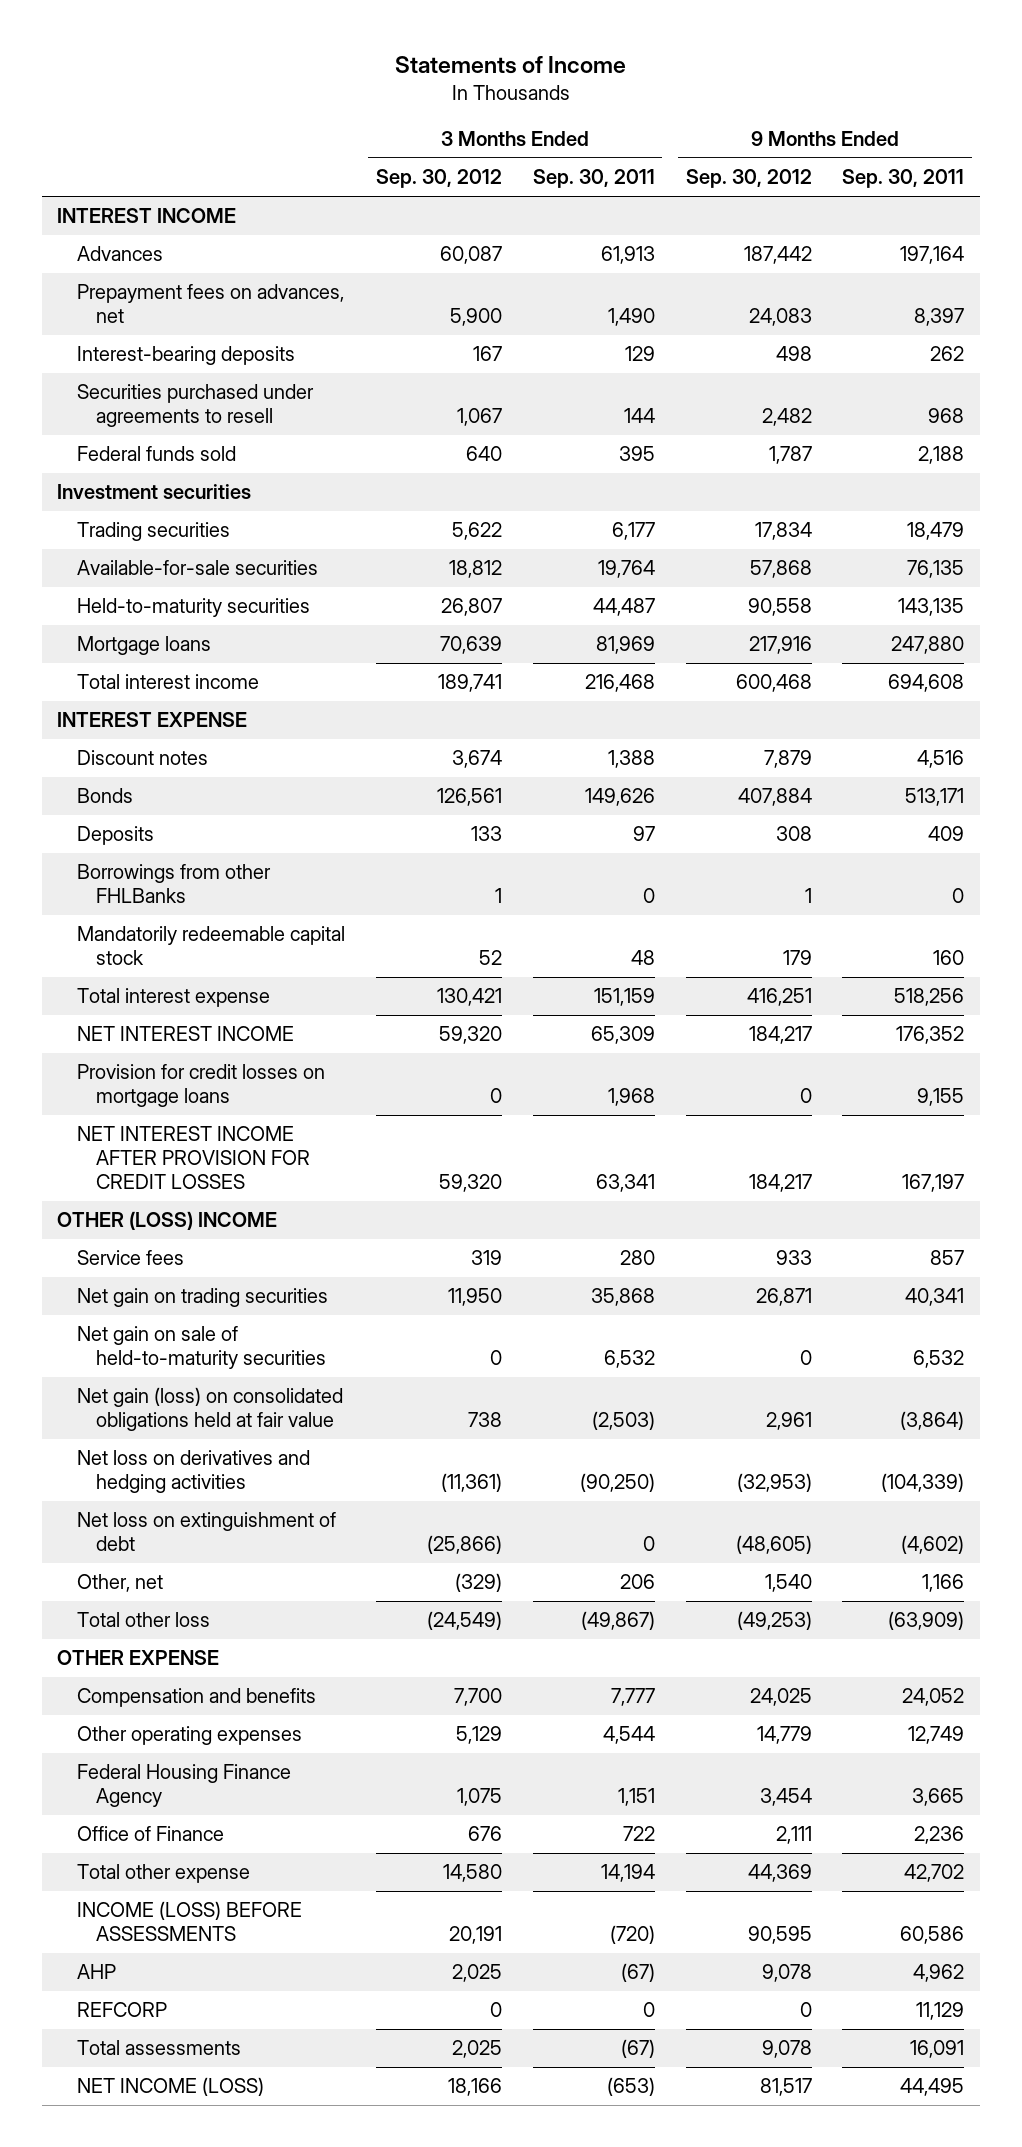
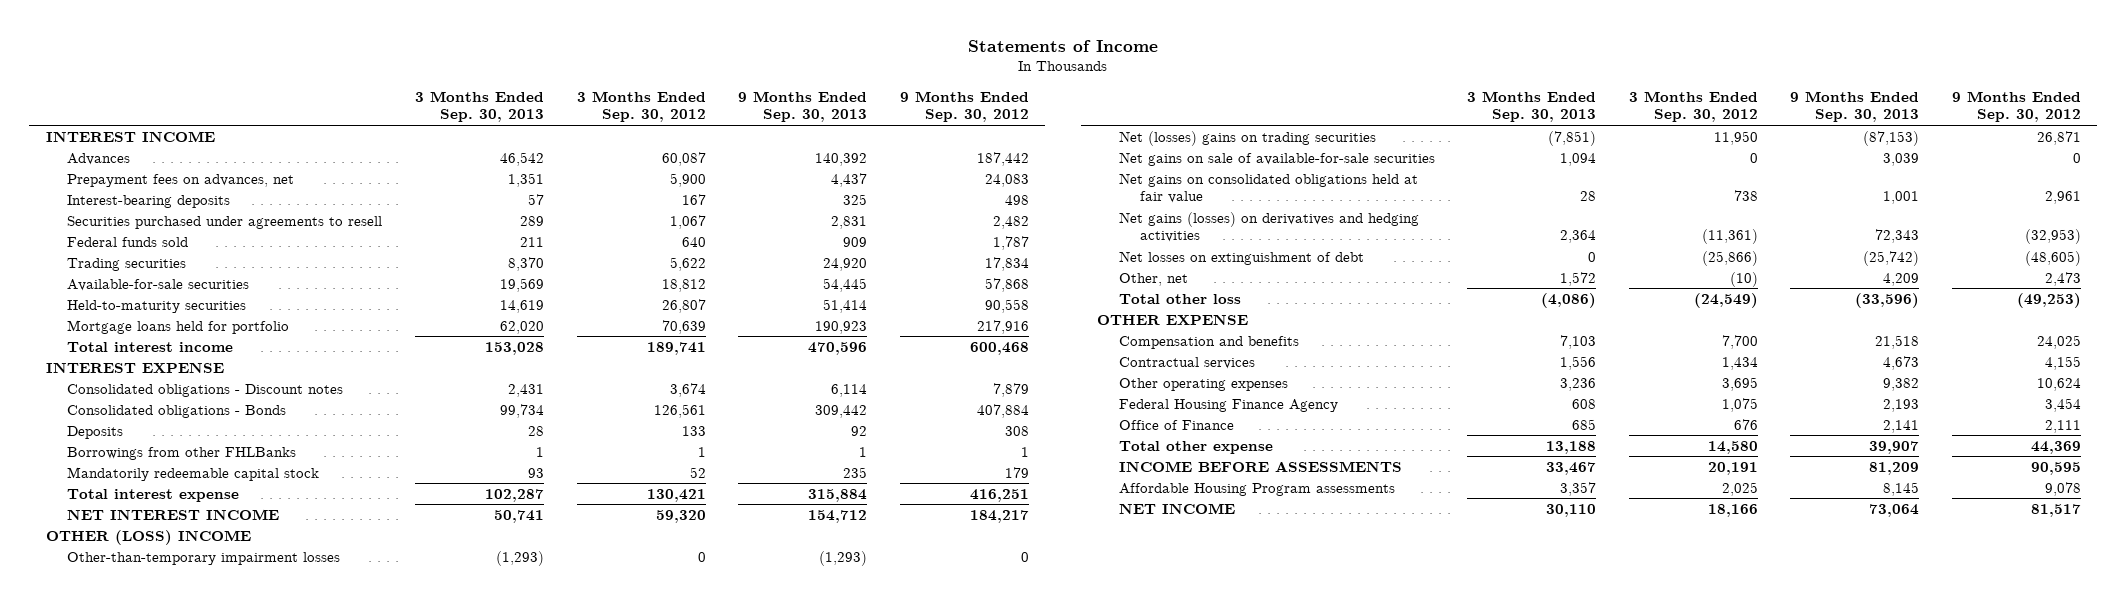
- | 3 Months Ended Sep. 30, 2012 | 3 Months Ended Sep. 30, 2011 | 9 Months Ended Sep. 30, 2012 | 9 Months Ended Sep. 30, 2011
+ | 3 Months Ended Sep. 30, 2013 | 3 Months Ended Sep. 30, 2012 | 9 Months Ended Sep. 30, 2013 | 9 Months Ended Sep. 30, 2012
- Investment securities
- Mortgage loans | 70,639 | 81,969 | 217,916 | 247,880
+ Mortgage loans held for portfolio | 62,020 | 70,639 | 190,923 | 217,916
- Discount notes | 3,674 | 1,388 | 7,879 | 4,516
- Bonds | 126,561 | 149,626 | 407,884 | 513,171
+ Consolidated obligations - Discount notes | 2,431 | 3,674 | 6,114 | 7,879
+ Consolidated obligations - Bonds | 99,734 | 126,561 | 309,442 | 407,884
- Provision for credit losses on mortgage loans | 0 | 1,968 | 0 | 9,155
- NET INTEREST INCOME AFTER PROVISION FOR CREDIT LOSSES | 59,320 | 63,341 | 184,217 | 167,197
- Service fees | 319 | 280 | 933 | 857
- Net gain on trading securities | 11,950 | 35,868 | 26,871 | 40,341
- Net gain on sale of held-to-maturity securities | 0 | 6,532 | 0 | 6,532
- Net gain (loss) on consolidated obligations held at fair value | 738 | (2,503) | 2,961 | (3,864)
- Net loss on derivatives and hedging activities | (11,361) | (90,250) | (32,953) | (104,339)
- Net loss on extinguishment of debt | (25,866) | 0 | (48,605) | (4,602)
- Other, net | (329) | 206 | 1,540 | 1,166
+ Other-than-temporary impairment losses | (1,293) | 0 | (1,293) | 0
+ Net (losses) gains on trading securities | (7,851) | 11,950 | (87,153) | 26,871
+ Net gains on sale of available-for-sale securities | 1,094 | 0 | 3,039 | 0
+ Net gains on consolidated obligations held at fair value | 28 | 738 | 1,001 | 2,961
+ Net gains (losses) on derivatives and hedging activities | 2,364 | (11,361) | 72,343 | (32,953)
+ Net losses on extinguishment of debt | 0 | (25,866) | (25,742) | (48,605)
+ Other, net | 1,572 | (10) | 4,209 | 2,473
- Other operating expenses | 5,129 | 4,544 | 14,779 | 12,749
+ Contractual services | 1,556 | 1,434 | 4,673 | 4,155
+ Other operating expenses | 3,236 | 3,695 | 9,382 | 10,624
- INCOME (LOSS) BEFORE ASSESSMENTS | 20,191 | (720) | 90,595 | 60,586
- AHP | 2,025 | (67) | 9,078 | 4,962
- REFCORP | 0 | 0 | 0 | 11,129
- Total assessments | 2,025 | (67) | 9,078 | 16,091
- NET INCOME (LOSS) | 18,166 | (653) | 81,517 | 44,495
+ INCOME BEFORE ASSESSMENTS | 33,467 | 20,191 | 81,209 | 90,595
+ Affordable Housing Program assessments | 3,357 | 2,025 | 8,145 | 9,078
+ NET INCOME | 30,110 | 18,166 | 73,064 | 81,517

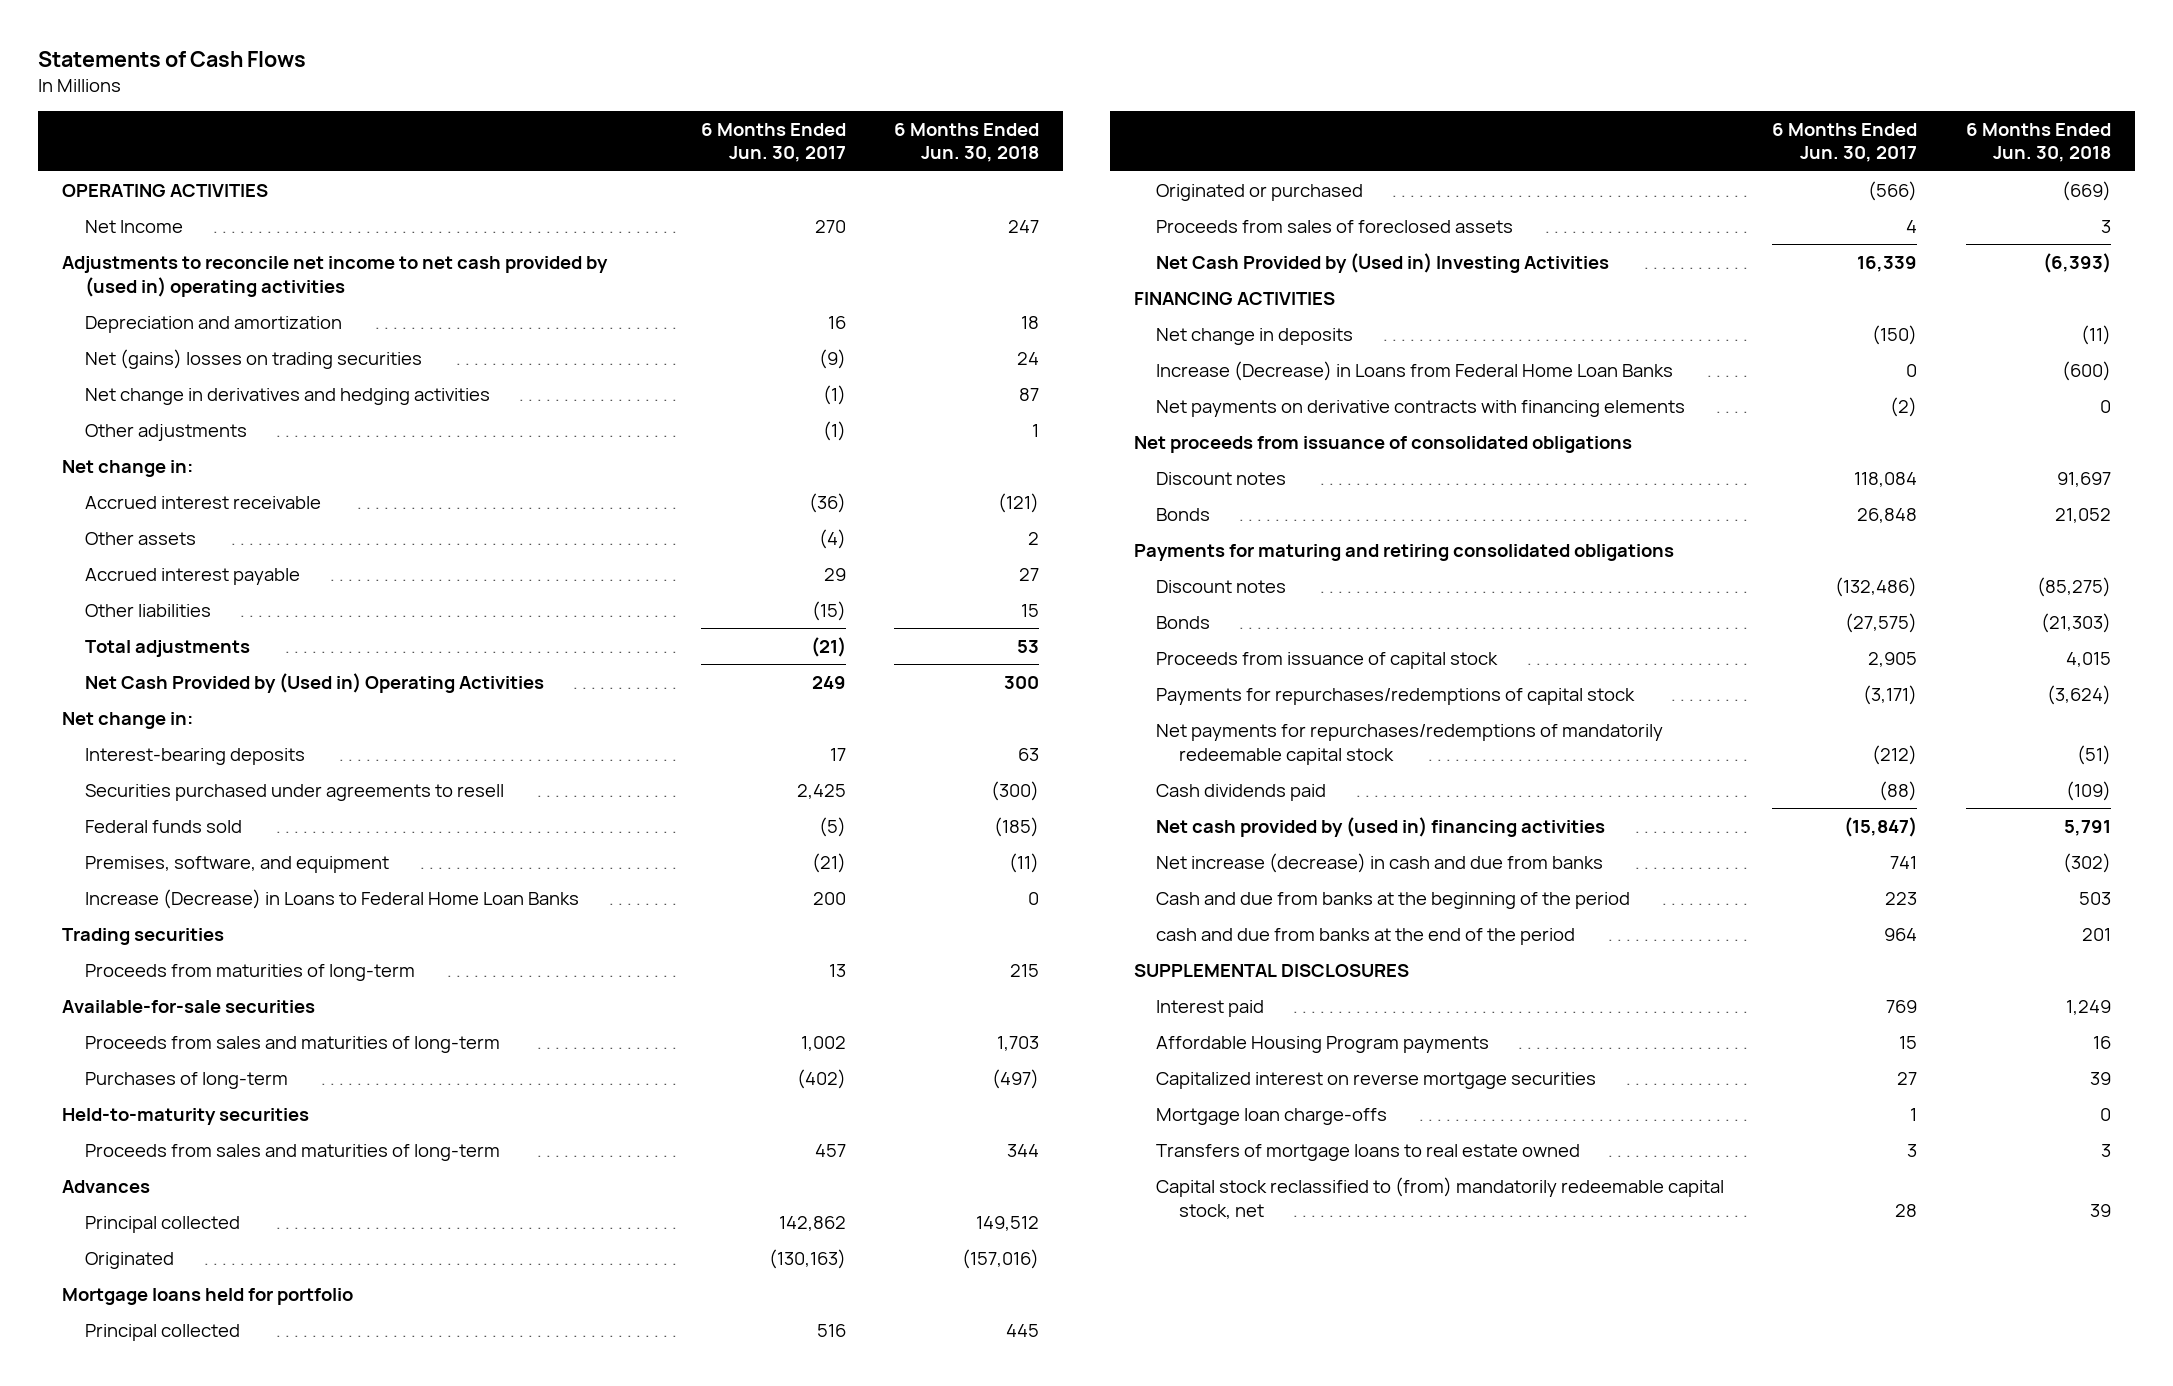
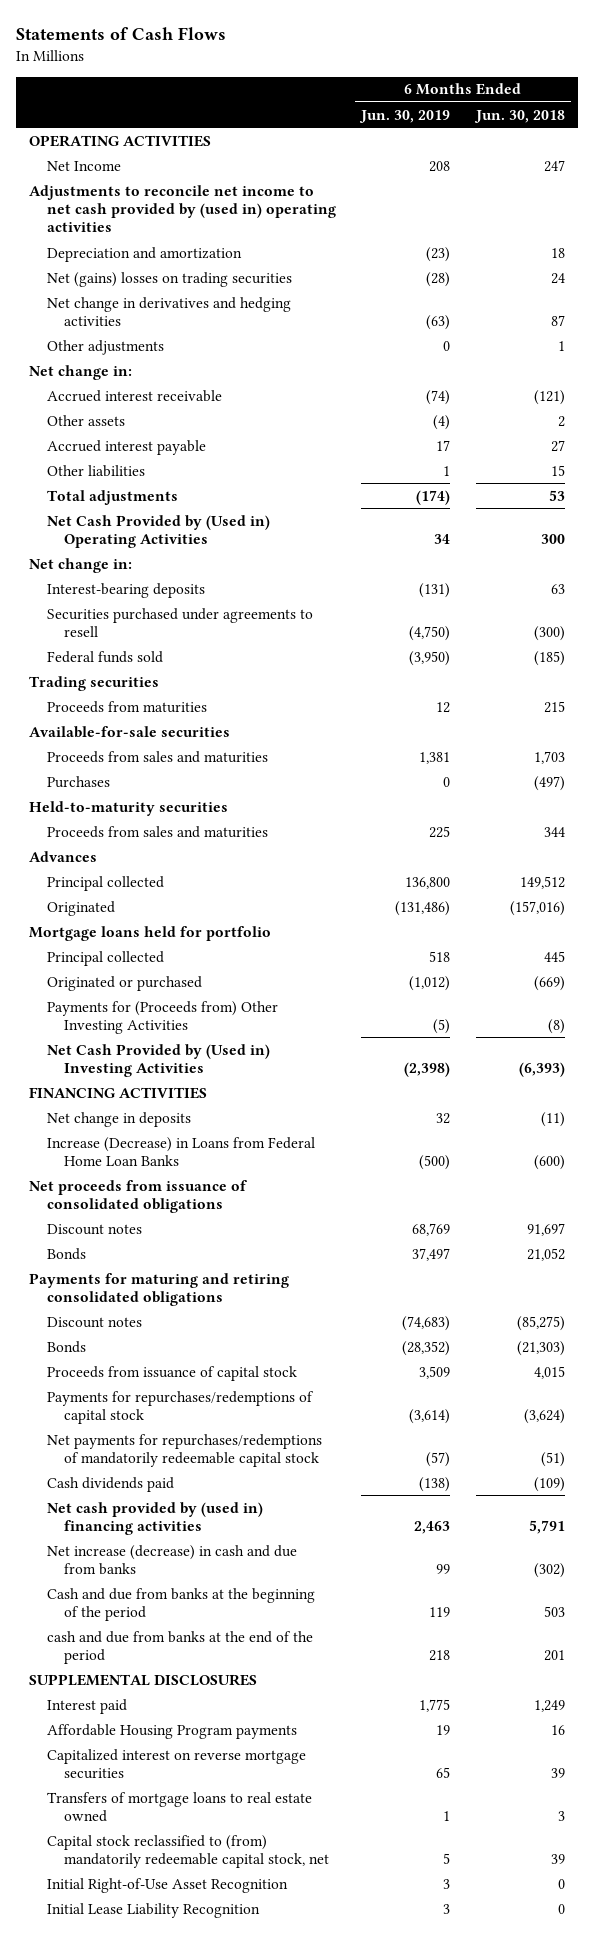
- | 6 Months Ended Jun. 30, 2017 | 6 Months Ended Jun. 30, 2018
+ | 6 Months Ended Jun. 30, 2019 | 6 Months Ended Jun. 30, 2018
- Premises, software, and equipment | (21) | (11)
- Increase (Decrease) in Loans to Federal Home Loan Banks | 200 | 0
- Proceeds from maturities of long-term | 13 | 215
+ Proceeds from maturities | 12 | 215
- Proceeds from sales and maturities of long-term | 1,002 | 1,703
- Purchases of long-term | (402) | (497)
+ Proceeds from sales and maturities | 1,381 | 1,703
+ Purchases | 0 | (497)
- Proceeds from sales and maturities of long-term | 457 | 344
+ Proceeds from sales and maturities | 225 | 344
- Proceeds from sales of foreclosed assets | 4 | 3
+ Payments for (Proceeds from) Other Investing Activities | (5) | (8)
- Net payments on derivative contracts with financing elements | (2) | 0
- Mortgage loan charge-offs | 1 | 0
+ Initial Right-of-Use Asset Recognition | 3 | 0
+ Initial Lease Liability Recognition | 3 | 0

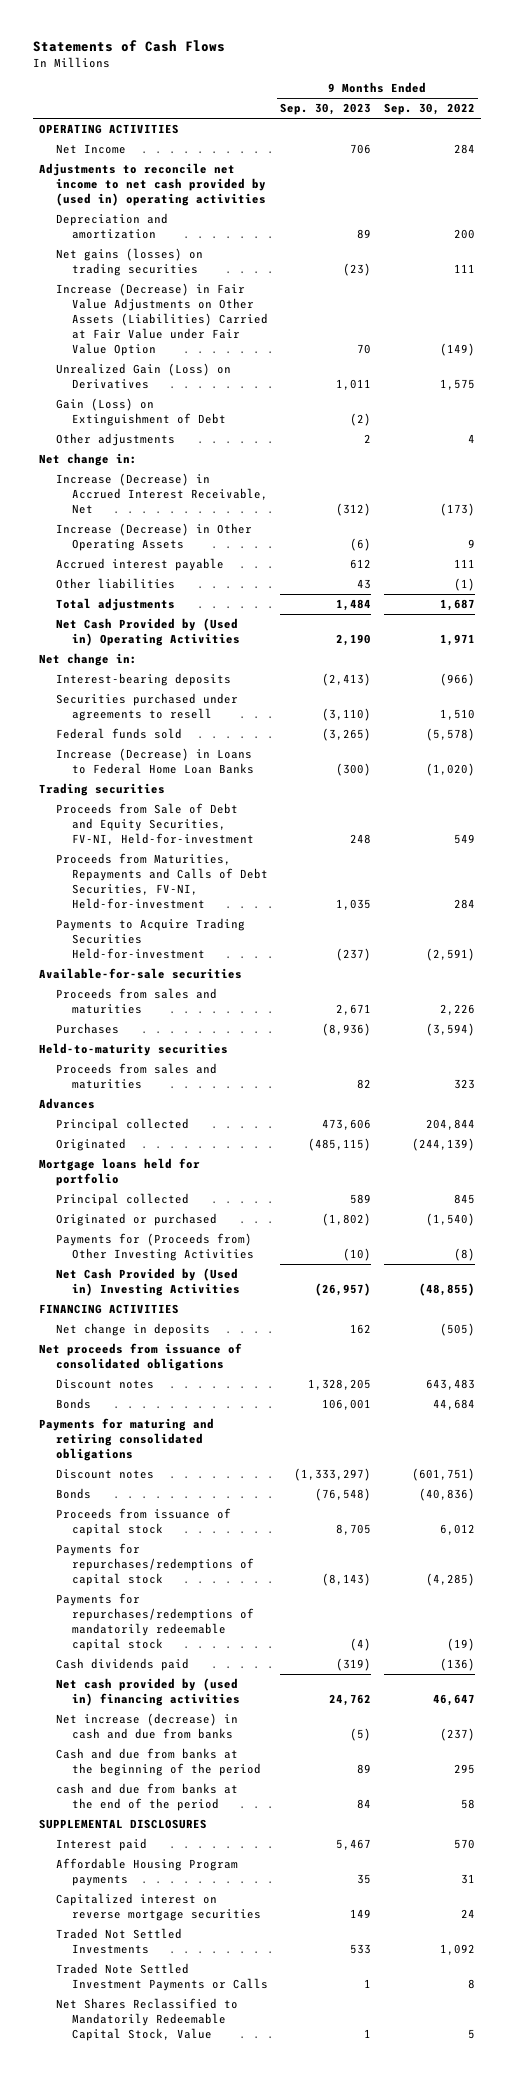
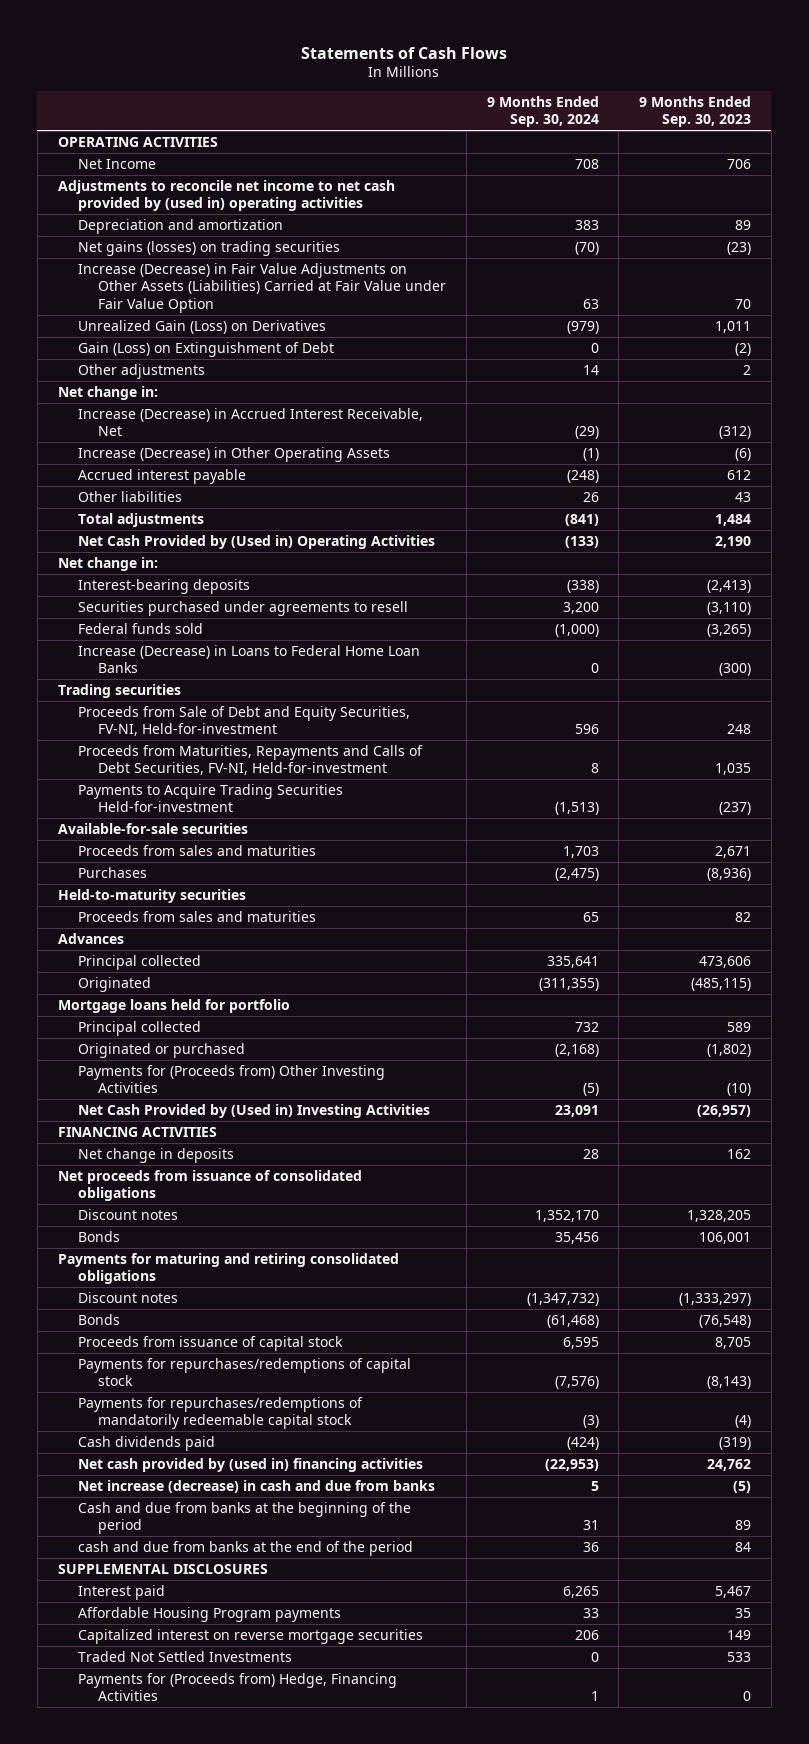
- | 9 Months Ended Sep. 30, 2023 | 9 Months Ended Sep. 30, 2022
+ | 9 Months Ended Sep. 30, 2024 | 9 Months Ended Sep. 30, 2023
- Traded Note Settled Investment Payments or Calls | 1 | 8
- Net Shares Reclassified to Mandatorily Redeemable Capital Stock, Value | 1 | 5
+ Payments for (Proceeds from) Hedge, Financing Activities | 1 | 0

